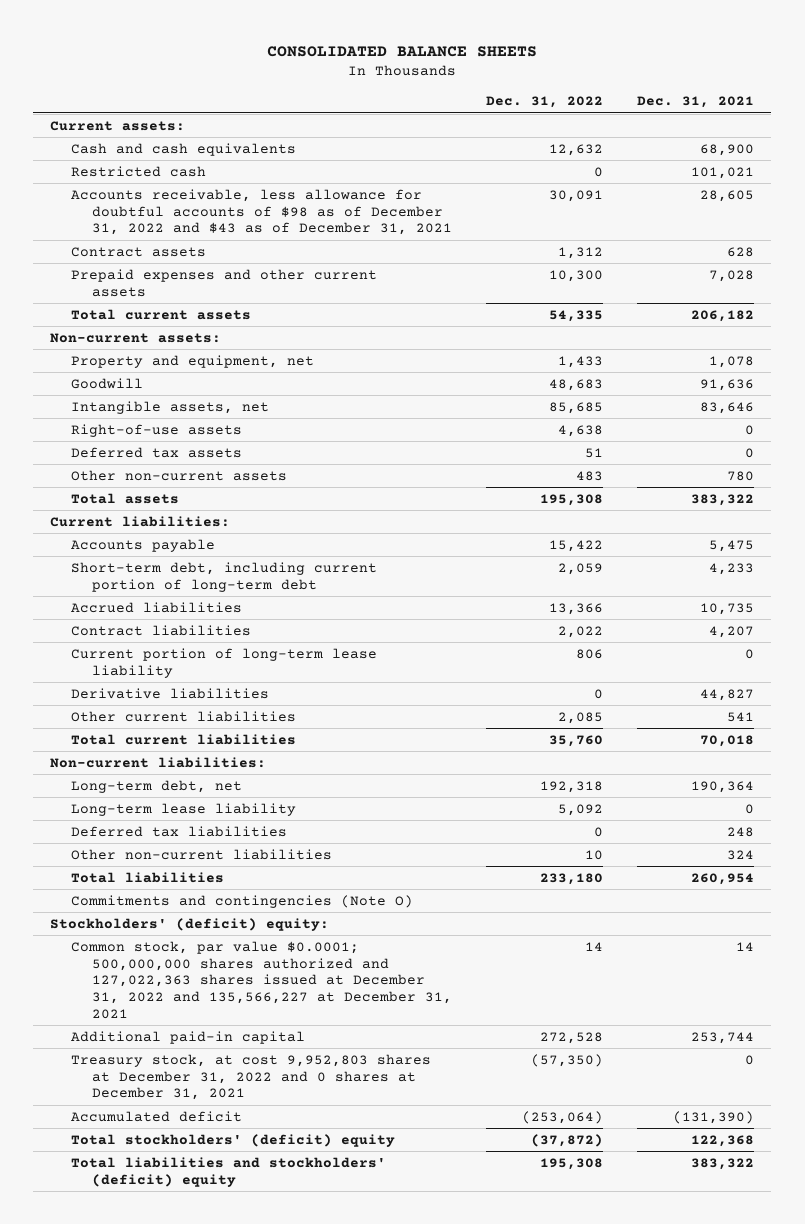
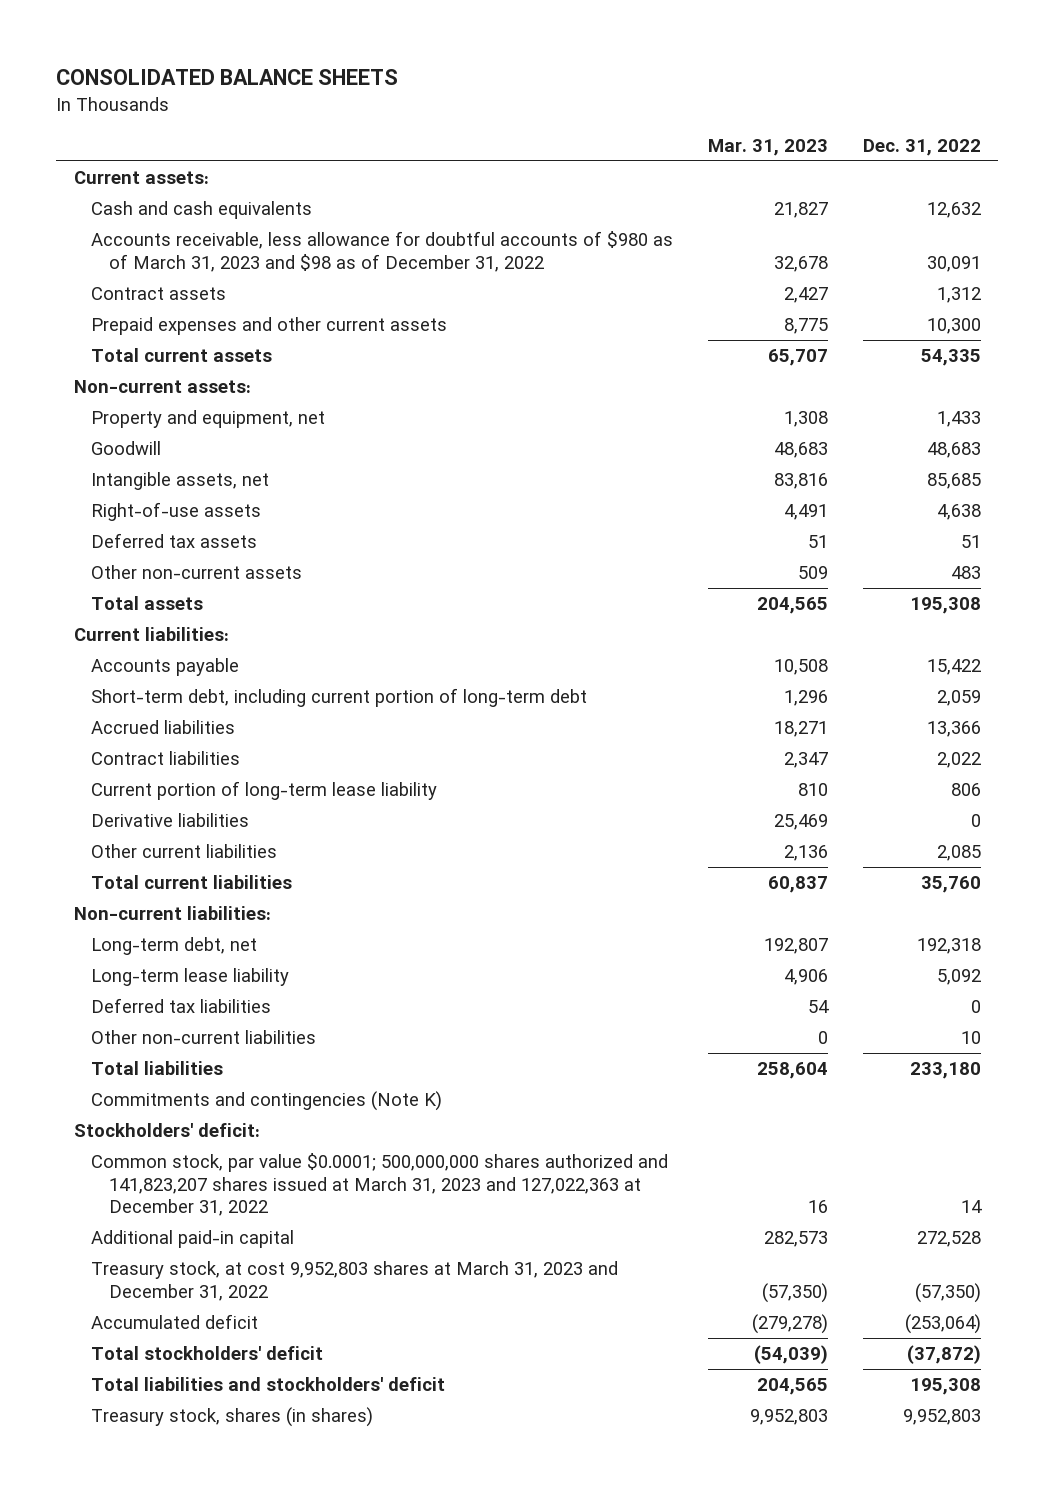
- | Dec. 31, 2022 | Dec. 31, 2021
+ | Mar. 31, 2023 | Dec. 31, 2022
- Restricted cash | 0 | 101,021
- Accounts receivable, less allowance for doubtful accounts of $98 as of December 31, 2022 and $43 as of December 31, 2021 | 30,091 | 28,605
+ Accounts receivable, less allowance for doubtful accounts of $980 as of March 31, 2023 and $98 as of December 31, 2022 | 32,678 | 30,091
- Commitments and contingencies (Note O)
- Stockholders' (deficit) equity:
- Common stock, par value $0.0001; 500,000,000 shares authorized and 127,022,363 shares issued at December 31, 2022 and 135,566,227 at December 31, 2021 | 14 | 14
+ Commitments and contingencies (Note K)
+ Stockholders' deficit:
+ Common stock, par value $0.0001; 500,000,000 shares authorized and 141,823,207 shares issued at March 31, 2023 and 127,022,363 at December 31, 2022 | 16 | 14
- Treasury stock, at cost 9,952,803 shares at December 31, 2022 and 0 shares at December 31, 2021 | (57,350) | 0
+ Treasury stock, at cost 9,952,803 shares at March 31, 2023 and December 31, 2022 | (57,350) | (57,350)
- Total stockholders' (deficit) equity | (37,872) | 122,368
- Total liabilities and stockholders' (deficit) equity | 195,308 | 383,322
+ Total stockholders' deficit | (54,039) | (37,872)
+ Total liabilities and stockholders' deficit | 204,565 | 195,308
+ Treasury stock, shares (in shares) | 9,952,803 | 9,952,803

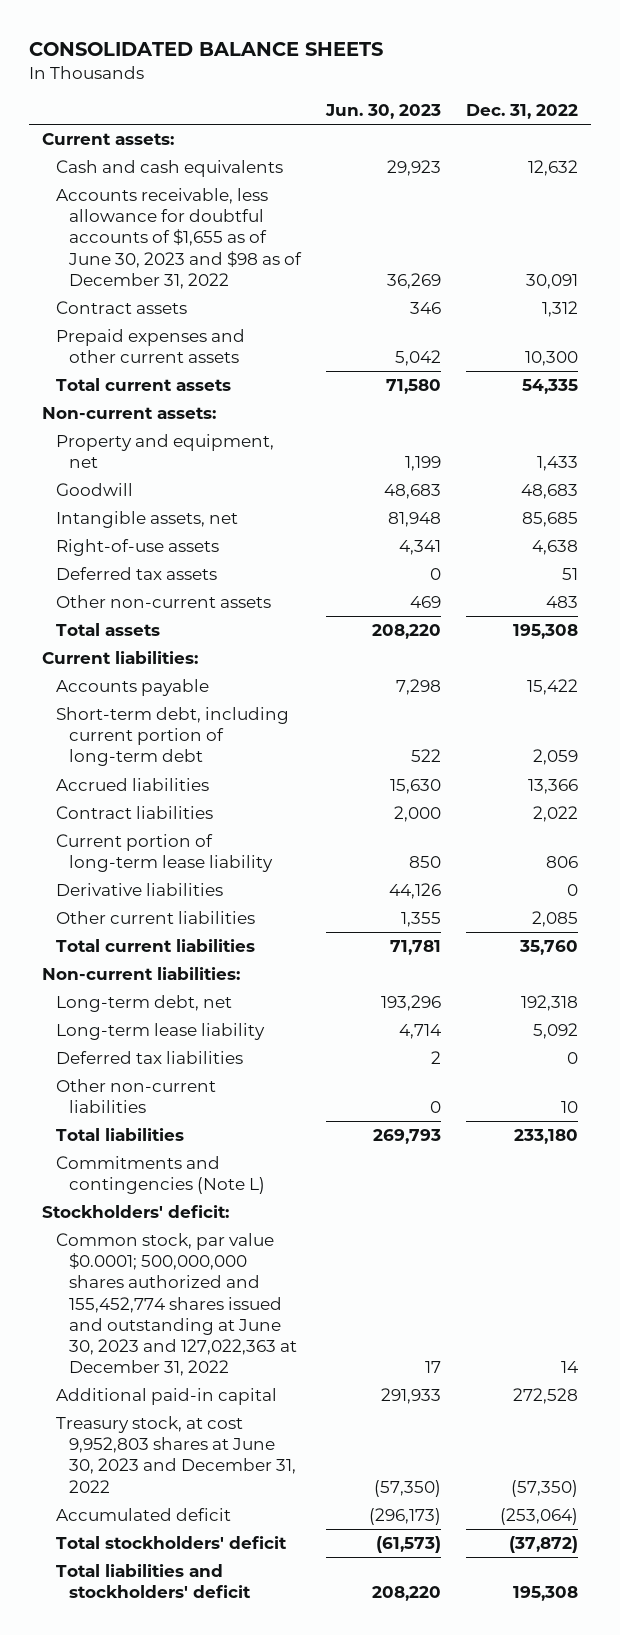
- | Mar. 31, 2023 | Dec. 31, 2022
+ | Jun. 30, 2023 | Dec. 31, 2022
- Accounts receivable, less allowance for doubtful accounts of $980 as of March 31, 2023 and $98 as of December 31, 2022 | 32,678 | 30,091
+ Accounts receivable, less allowance for doubtful accounts of $1,655 as of June 30, 2023 and $98 as of December 31, 2022 | 36,269 | 30,091
- Commitments and contingencies (Note K)
+ Commitments and contingencies (Note L)
- Common stock, par value $0.0001; 500,000,000 shares authorized and 141,823,207 shares issued at March 31, 2023 and 127,022,363 at December 31, 2022 | 16 | 14
+ Common stock, par value $0.0001; 500,000,000 shares authorized and 155,452,774 shares issued and outstanding at June 30, 2023 and 127,022,363 at December 31, 2022 | 17 | 14
- Treasury stock, at cost 9,952,803 shares at March 31, 2023 and December 31, 2022 | (57,350) | (57,350)
+ Treasury stock, at cost 9,952,803 shares at June 30, 2023 and December 31, 2022 | (57,350) | (57,350)
- Treasury stock, shares (in shares) | 9,952,803 | 9,952,803

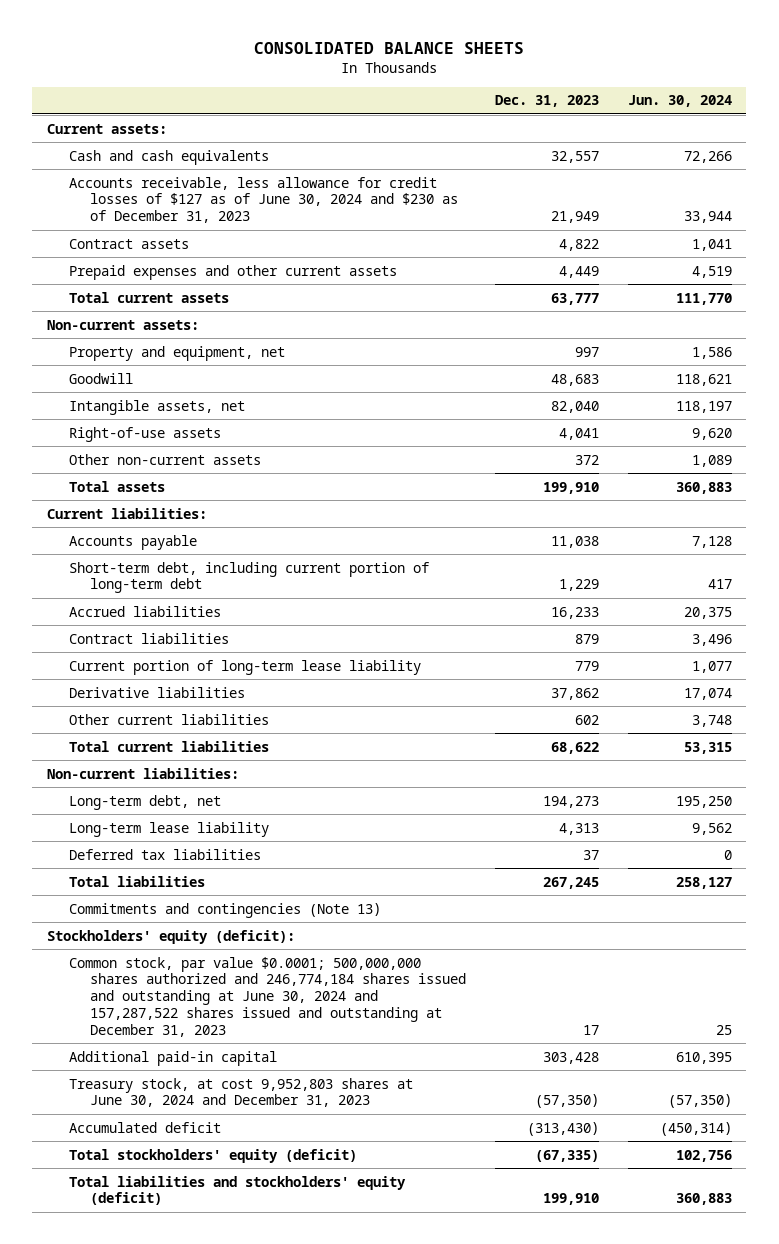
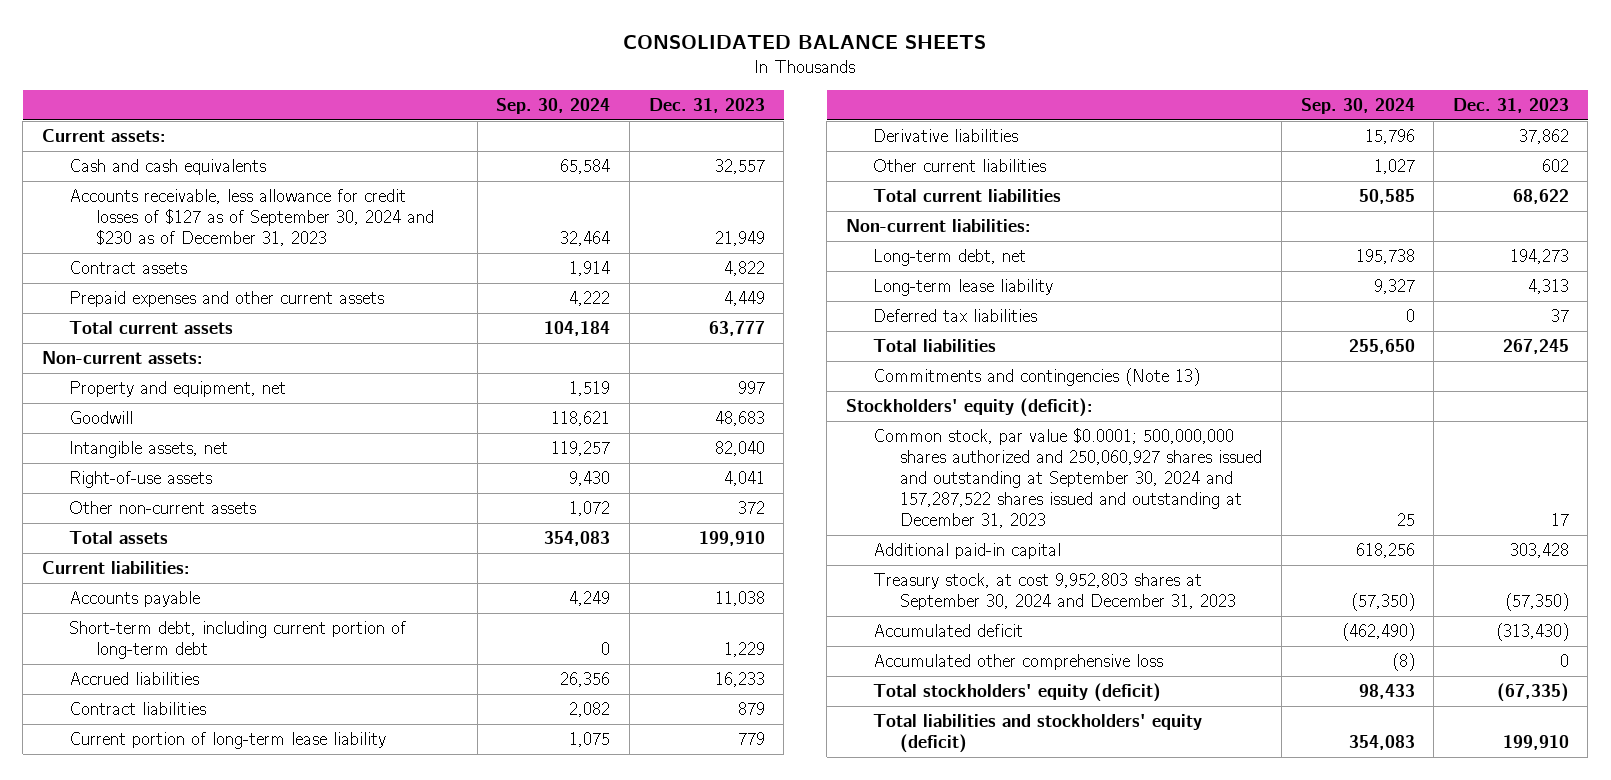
- | Dec. 31, 2023 | Jun. 30, 2024
+ | Sep. 30, 2024 | Dec. 31, 2023
- Accounts receivable, less allowance for credit losses of $127 as of June 30, 2024 and $230 as of December 31, 2023 | 21,949 | 33,944
+ Accounts receivable, less allowance for credit losses of $127 as of September 30, 2024 and $230 as of December 31, 2023 | 32,464 | 21,949
- Common stock, par value $0.0001; 500,000,000 shares authorized and 246,774,184 shares issued and outstanding at June 30, 2024 and 157,287,522 shares issued and outstanding at December 31, 2023 | 17 | 25
+ Common stock, par value $0.0001; 500,000,000 shares authorized and 250,060,927 shares issued and outstanding at September 30, 2024 and 157,287,522 shares issued and outstanding at December 31, 2023 | 25 | 17
- Treasury stock, at cost 9,952,803 shares at June 30, 2024 and December 31, 2023 | (57,350) | (57,350)
+ Treasury stock, at cost 9,952,803 shares at September 30, 2024 and December 31, 2023 | (57,350) | (57,350)
+ Accumulated other comprehensive loss | (8) | 0

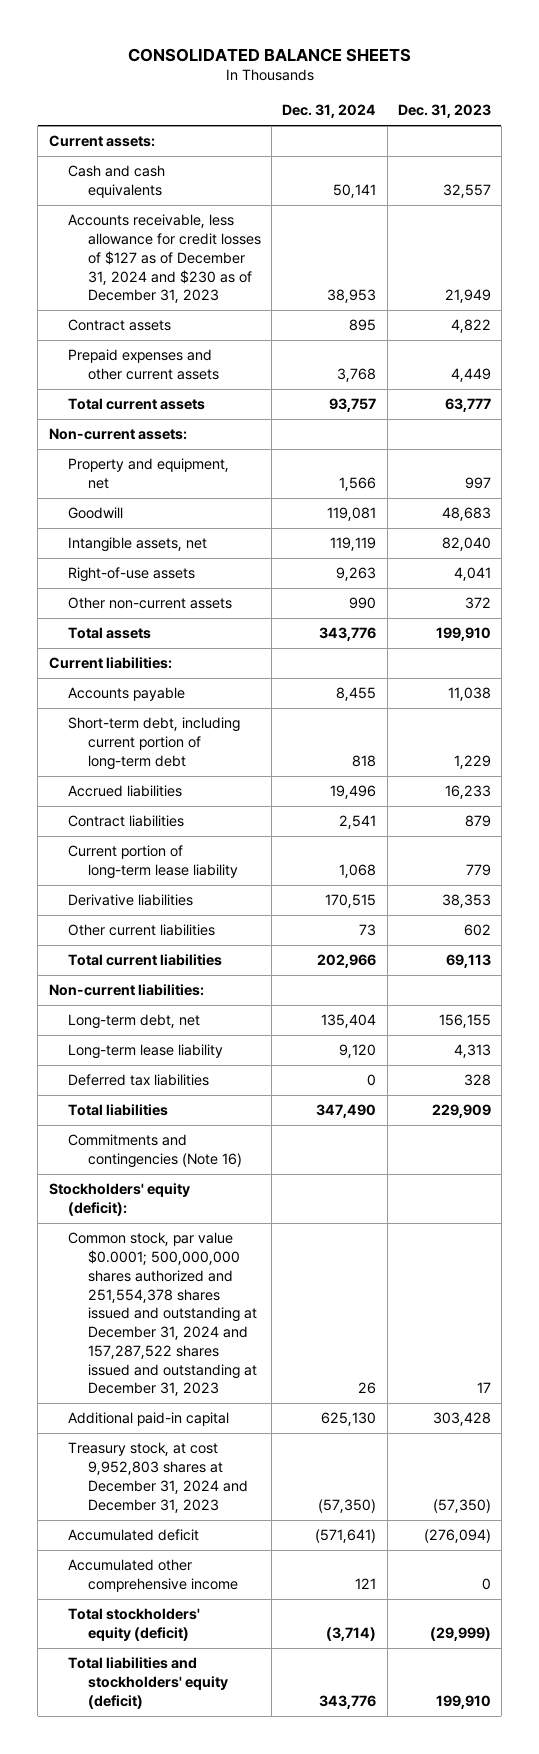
- | Sep. 30, 2024 | Dec. 31, 2023
+ | Dec. 31, 2024 | Dec. 31, 2023
- Accounts receivable, less allowance for credit losses of $127 as of September 30, 2024 and $230 as of December 31, 2023 | 32,464 | 21,949
+ Accounts receivable, less allowance for credit losses of $127 as of December 31, 2024 and $230 as of December 31, 2023 | 38,953 | 21,949
- Derivative liabilities | 15,796 | 37,862
+ Derivative liabilities | 170,515 | 38,353
- Total current liabilities | 50,585 | 68,622
+ Total current liabilities | 202,966 | 69,113
- Long-term debt, net | 195,738 | 194,273
+ Long-term debt, net | 135,404 | 156,155
- Deferred tax liabilities | 0 | 37
- Total liabilities | 255,650 | 267,245
- Commitments and contingencies (Note 13)
+ Deferred tax liabilities | 0 | 328
+ Total liabilities | 347,490 | 229,909
+ Commitments and contingencies (Note 16)
- Common stock, par value $0.0001; 500,000,000 shares authorized and 250,060,927 shares issued and outstanding at September 30, 2024 and 157,287,522 shares issued and outstanding at December 31, 2023 | 25 | 17
+ Common stock, par value $0.0001; 500,000,000 shares authorized and 251,554,378 shares issued and outstanding at December 31, 2024 and 157,287,522 shares issued and outstanding at December 31, 2023 | 26 | 17
- Treasury stock, at cost 9,952,803 shares at September 30, 2024 and December 31, 2023 | (57,350) | (57,350)
- Accumulated deficit | (462,490) | (313,430)
- Accumulated other comprehensive loss | (8) | 0
- Total stockholders' equity (deficit) | 98,433 | (67,335)
+ Treasury stock, at cost 9,952,803 shares at December 31, 2024 and December 31, 2023 | (57,350) | (57,350)
+ Accumulated deficit | (571,641) | (276,094)
+ Accumulated other comprehensive income | 121 | 0
+ Total stockholders' equity (deficit) | (3,714) | (29,999)

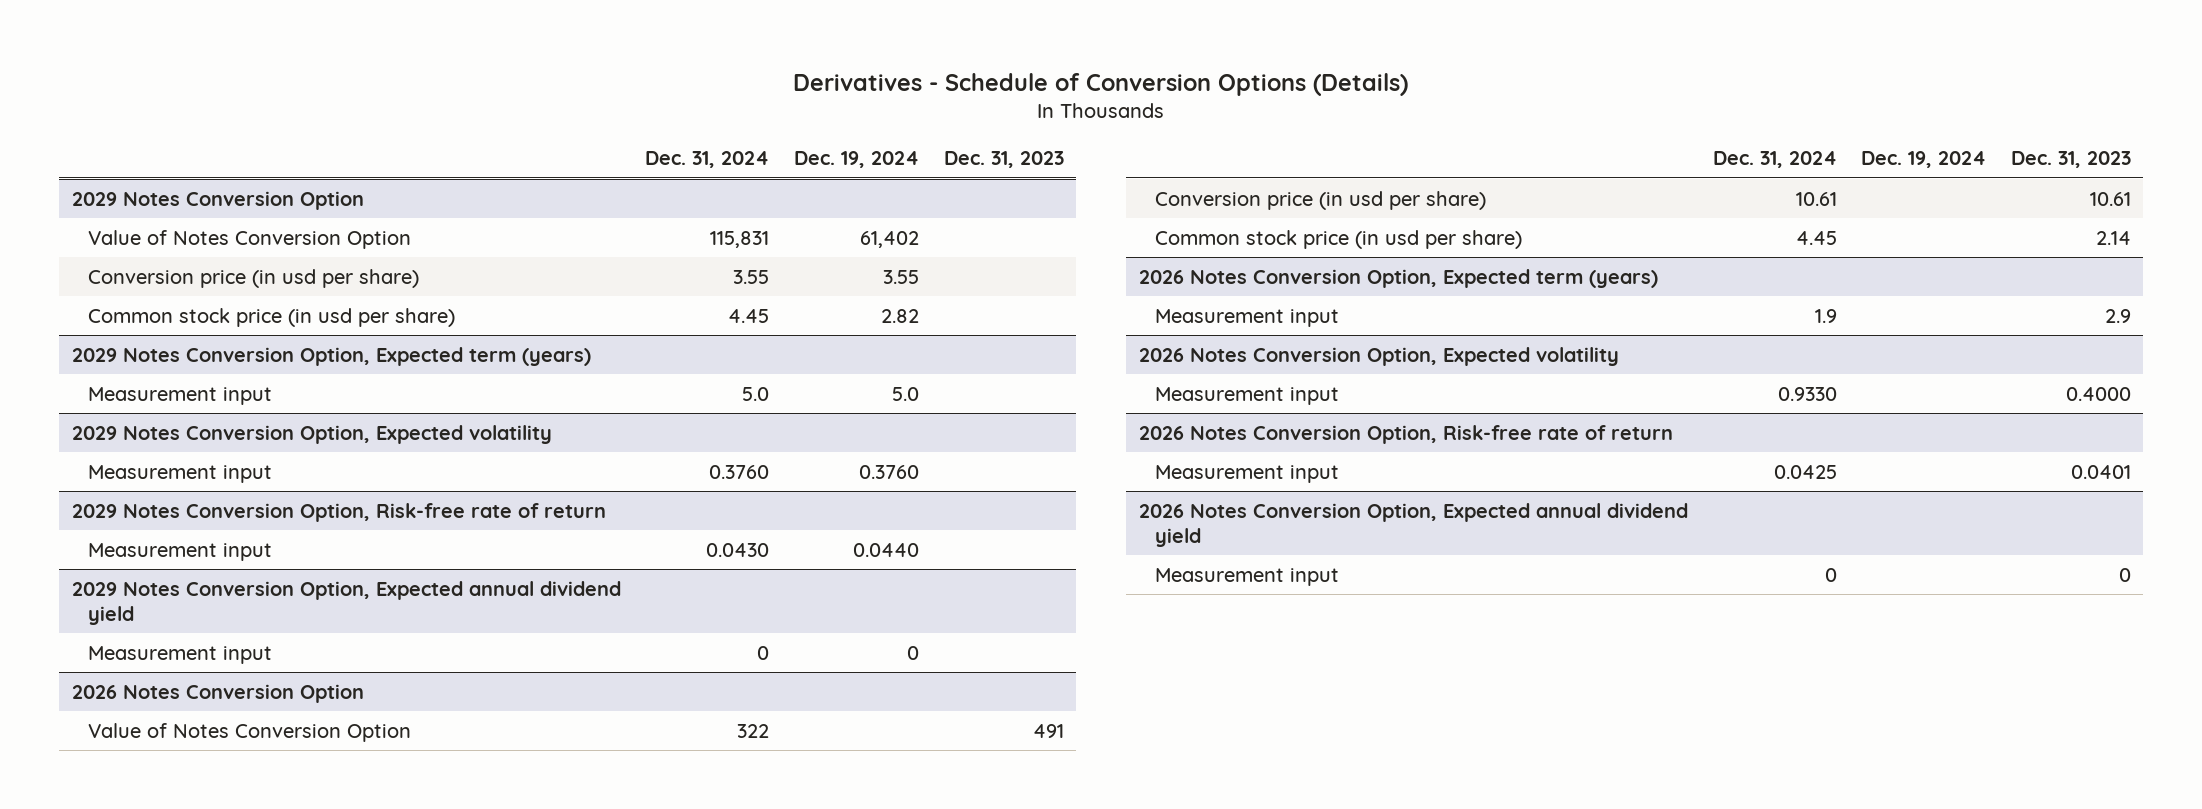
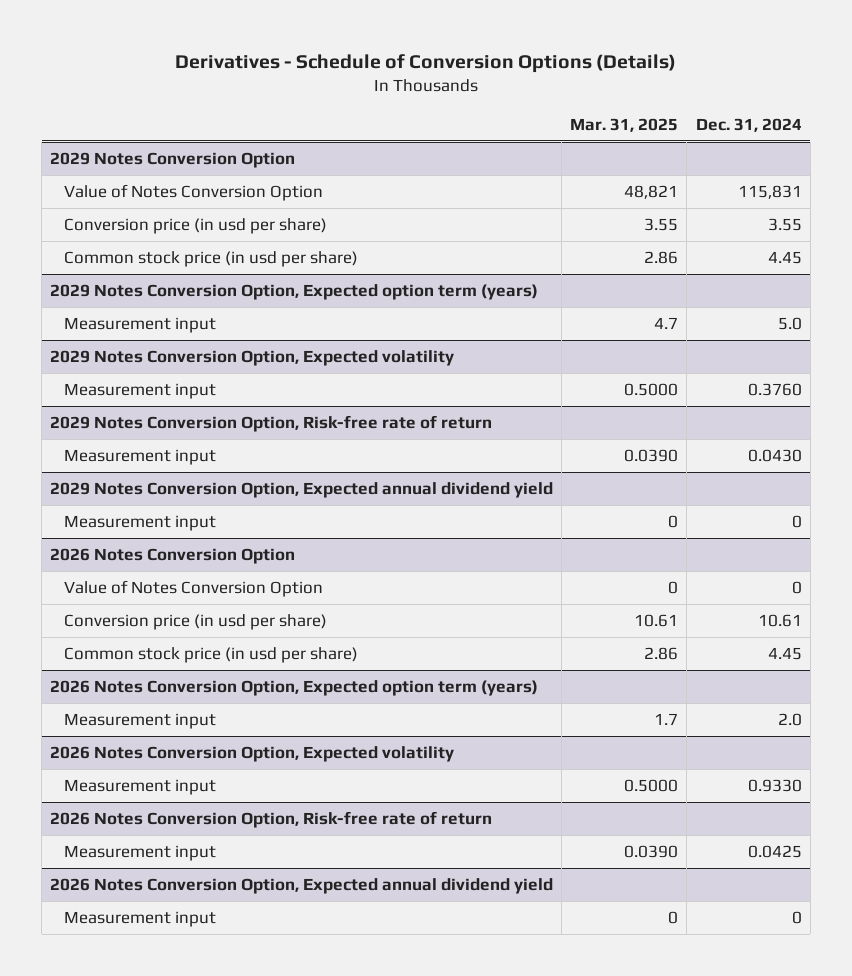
- | Dec. 31, 2024 | Dec. 19, 2024 | Dec. 31, 2023
+ | Mar. 31, 2025 | Dec. 31, 2024
- 2029 Notes Conversion Option, Expected term (years)
+ 2029 Notes Conversion Option, Expected option term (years)
@ 2026 Notes Conversion Option
- Value of Notes Conversion Option | 322 | | 491
+ Value of Notes Conversion Option | 0 | 0
- 2026 Notes Conversion Option, Expected term (years)
- Measurement input | 1.9 | | 2.9
+ 2026 Notes Conversion Option, Expected option term (years)
+ Measurement input | 1.7 | 2.0

